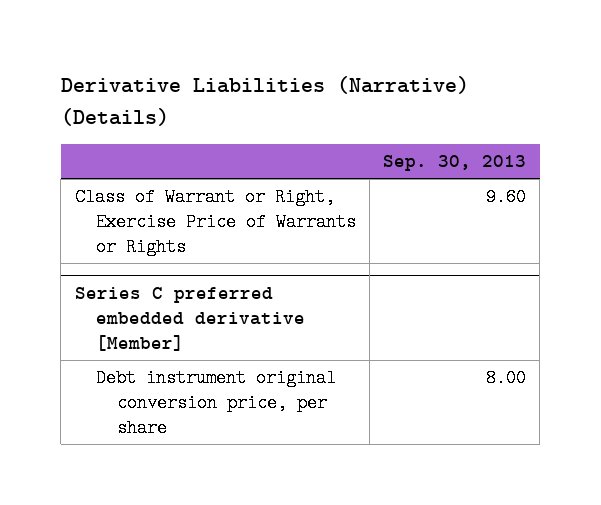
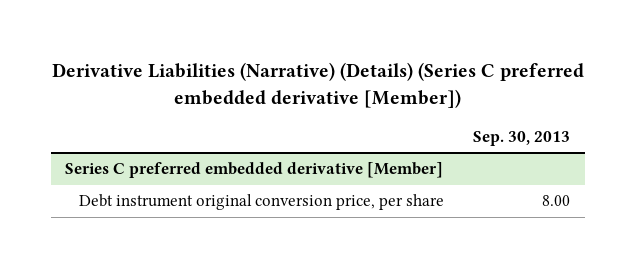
- Derivative Liabilities (Narrative) (Details)
+ Derivative Liabilities (Narrative) (Details) (Series C preferred embedded derivative [Member])
- Class of Warrant or Right, Exercise Price of Warrants or Rights | 9.60

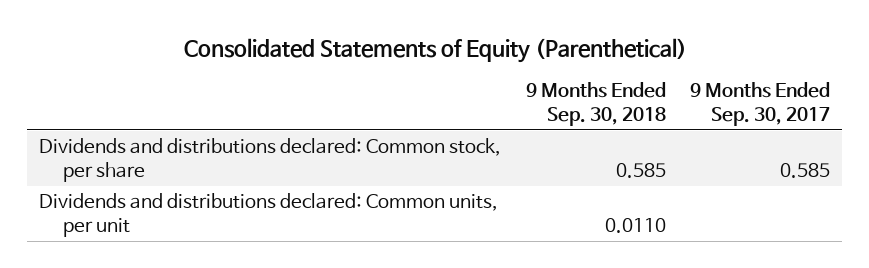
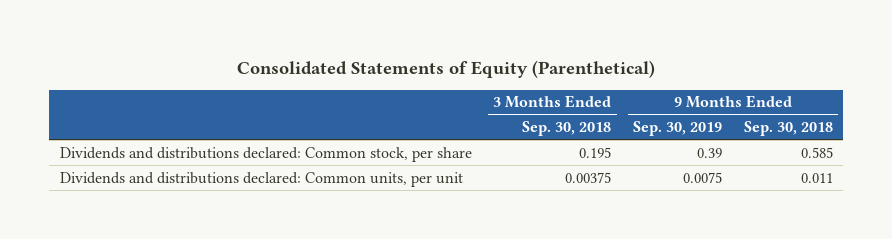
- | 9 Months Ended Sep. 30, 2018 | 9 Months Ended Sep. 30, 2017
+ | 3 Months Ended Sep. 30, 2018 | 9 Months Ended Sep. 30, 2019 | 9 Months Ended Sep. 30, 2018
- Dividends and distributions declared: Common units, per unit | 0.0110 |
+ Dividends and distributions declared: Common units, per unit | 0.00375 | 0.0075 | 0.011

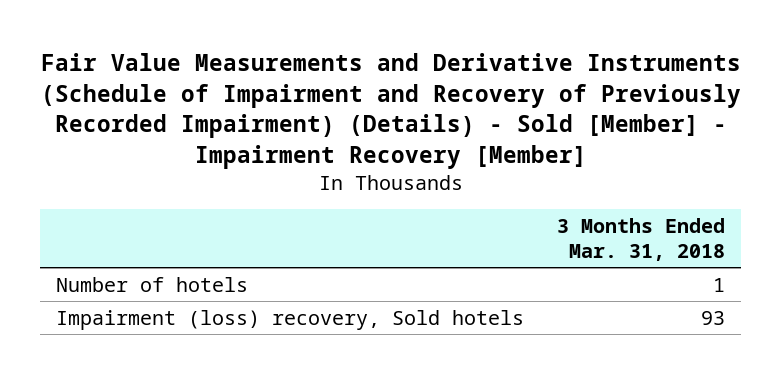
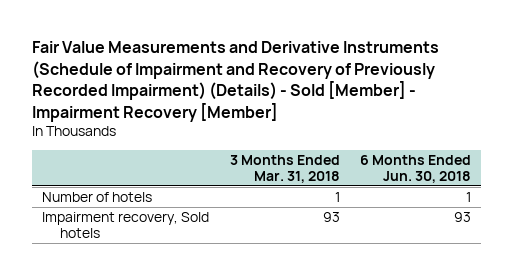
- | 3 Months Ended Mar. 31, 2018
+ | 3 Months Ended Mar. 31, 2018 | 6 Months Ended Jun. 30, 2018
- Impairment (loss) recovery, Sold hotels | 93
+ Impairment recovery, Sold hotels | 93 | 93

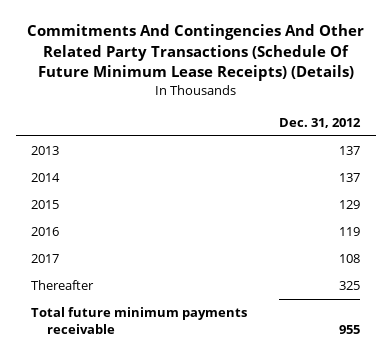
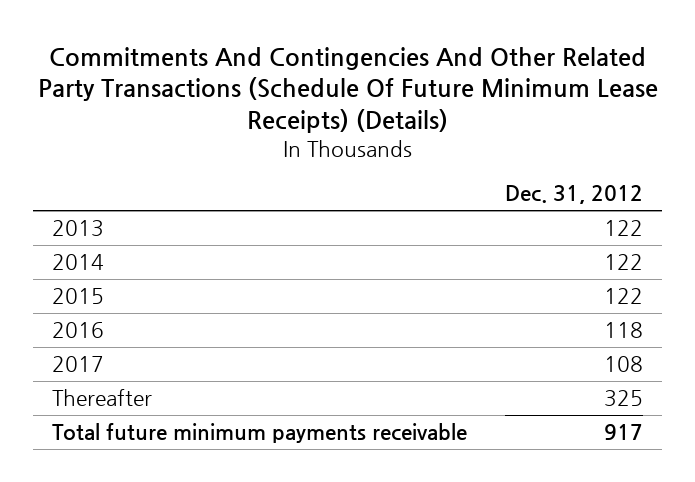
- 2013 | 137
- 2014 | 137
- 2015 | 129
- 2016 | 119
+ 2013 | 122
+ 2014 | 122
+ 2015 | 122
+ 2016 | 118
- Total future minimum payments receivable | 955
+ Total future minimum payments receivable | 917

